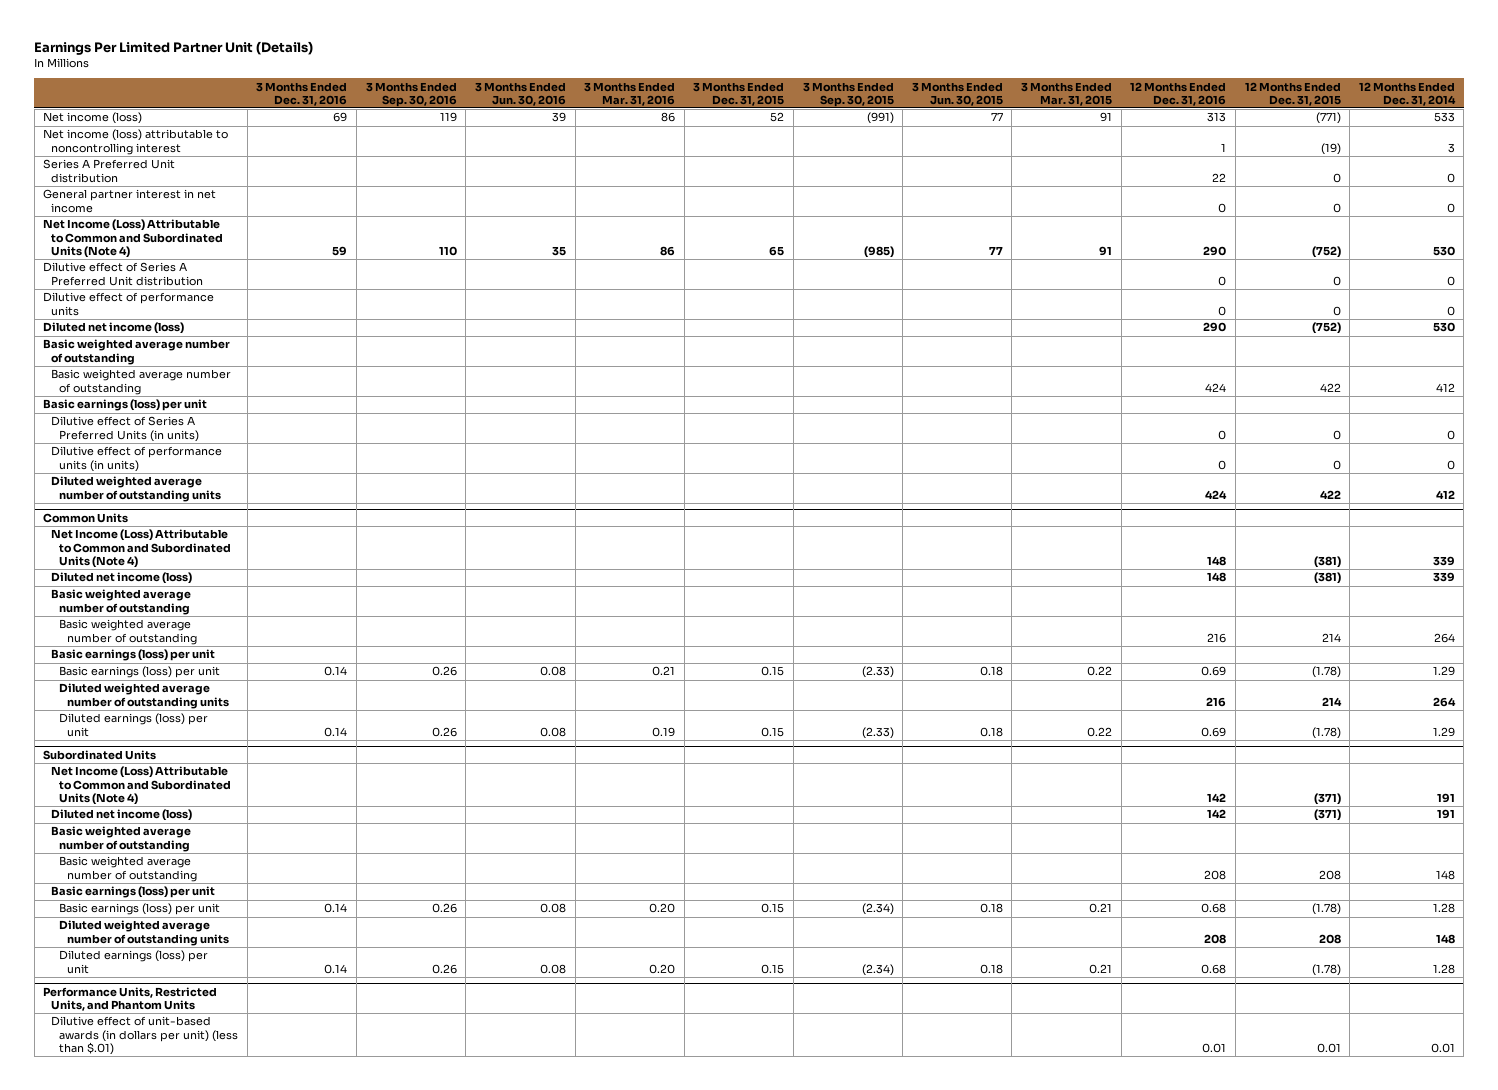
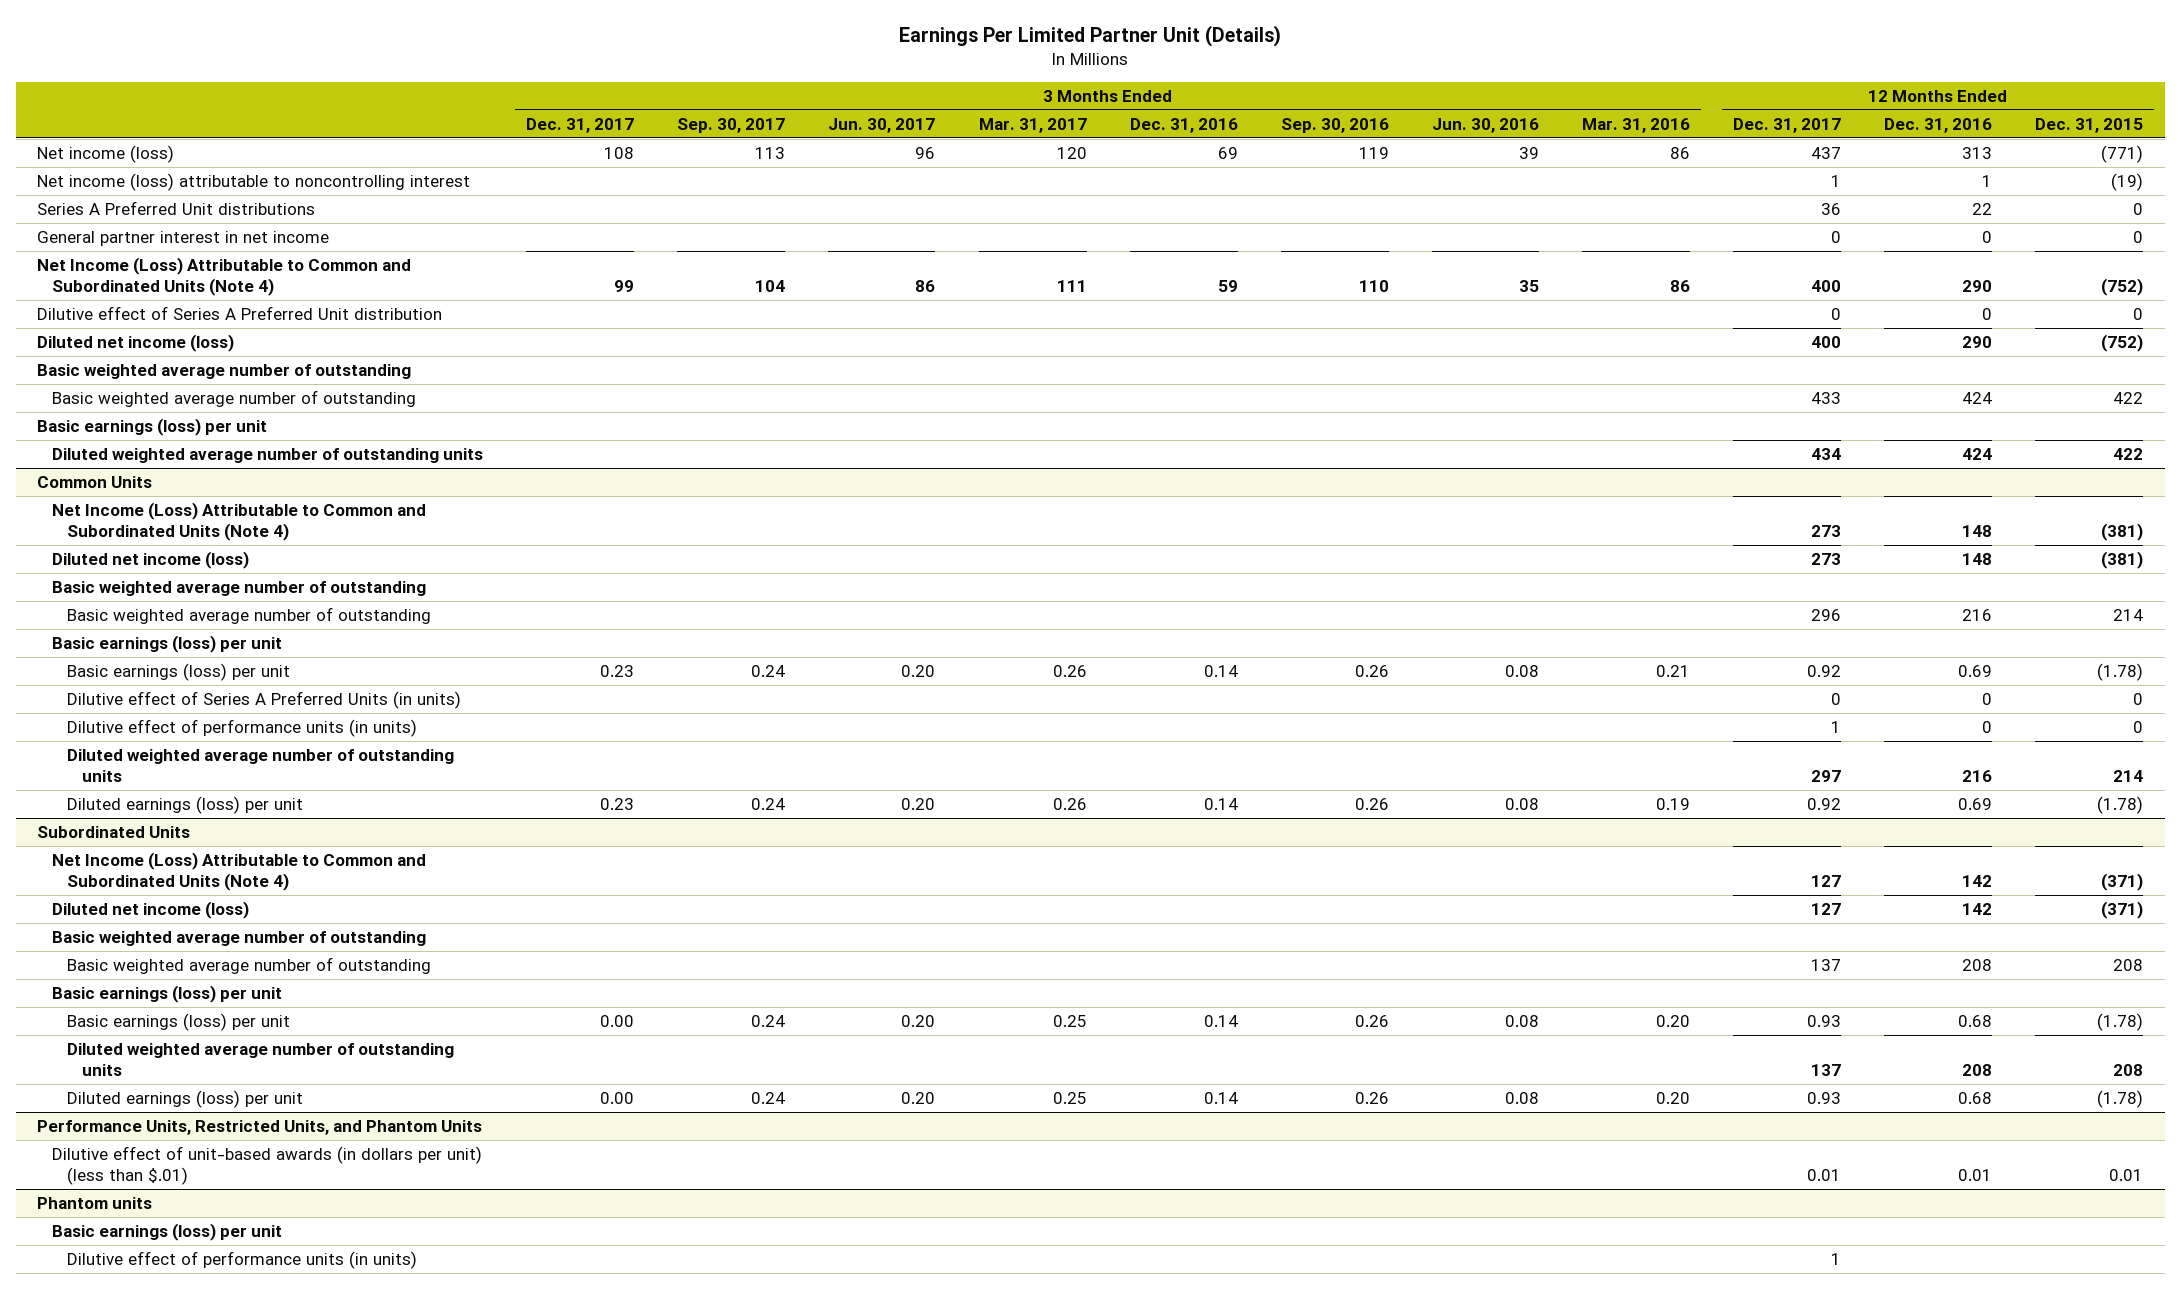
- | 3 Months Ended Dec. 31, 2016 | 3 Months Ended Sep. 30, 2016 | 3 Months Ended Jun. 30, 2016 | 3 Months Ended Mar. 31, 2016 | 3 Months Ended Dec. 31, 2015 | 3 Months Ended Sep. 30, 2015 | 3 Months Ended Jun. 30, 2015 | 3 Months Ended Mar. 31, 2015 | 12 Months Ended Dec. 31, 2016 | 12 Months Ended Dec. 31, 2015 | 12 Months Ended Dec. 31, 2014
+ | 3 Months Ended Dec. 31, 2017 | 3 Months Ended Sep. 30, 2017 | 3 Months Ended Jun. 30, 2017 | 3 Months Ended Mar. 31, 2017 | 3 Months Ended Dec. 31, 2016 | 3 Months Ended Sep. 30, 2016 | 3 Months Ended Jun. 30, 2016 | 3 Months Ended Mar. 31, 2016 | 12 Months Ended Dec. 31, 2017 | 12 Months Ended Dec. 31, 2016 | 12 Months Ended Dec. 31, 2015
- Series A Preferred Unit distribution | | | | | | | | | 22 | 0 | 0
+ Series A Preferred Unit distributions | | | | | | | | | 36 | 22 | 0
- Dilutive effect of performance units | | | | | | | | | 0 | 0 | 0
- Dilutive effect of Series A Preferred Units (in units) | | | | | | | | | 0 | 0 | 0
- Dilutive effect of performance units (in units) | | | | | | | | | 0 | 0 | 0
@ Common Units
+ Dilutive effect of Series A Preferred Units (in units) | | | | | | | | | 0 | 0 | 0
+ Dilutive effect of performance units (in units) | | | | | | | | | 1 | 0 | 0
+ Phantom units
+ Basic earnings (loss) per unit
+ Dilutive effect of performance units (in units) | | | | | | | | | 1 | |

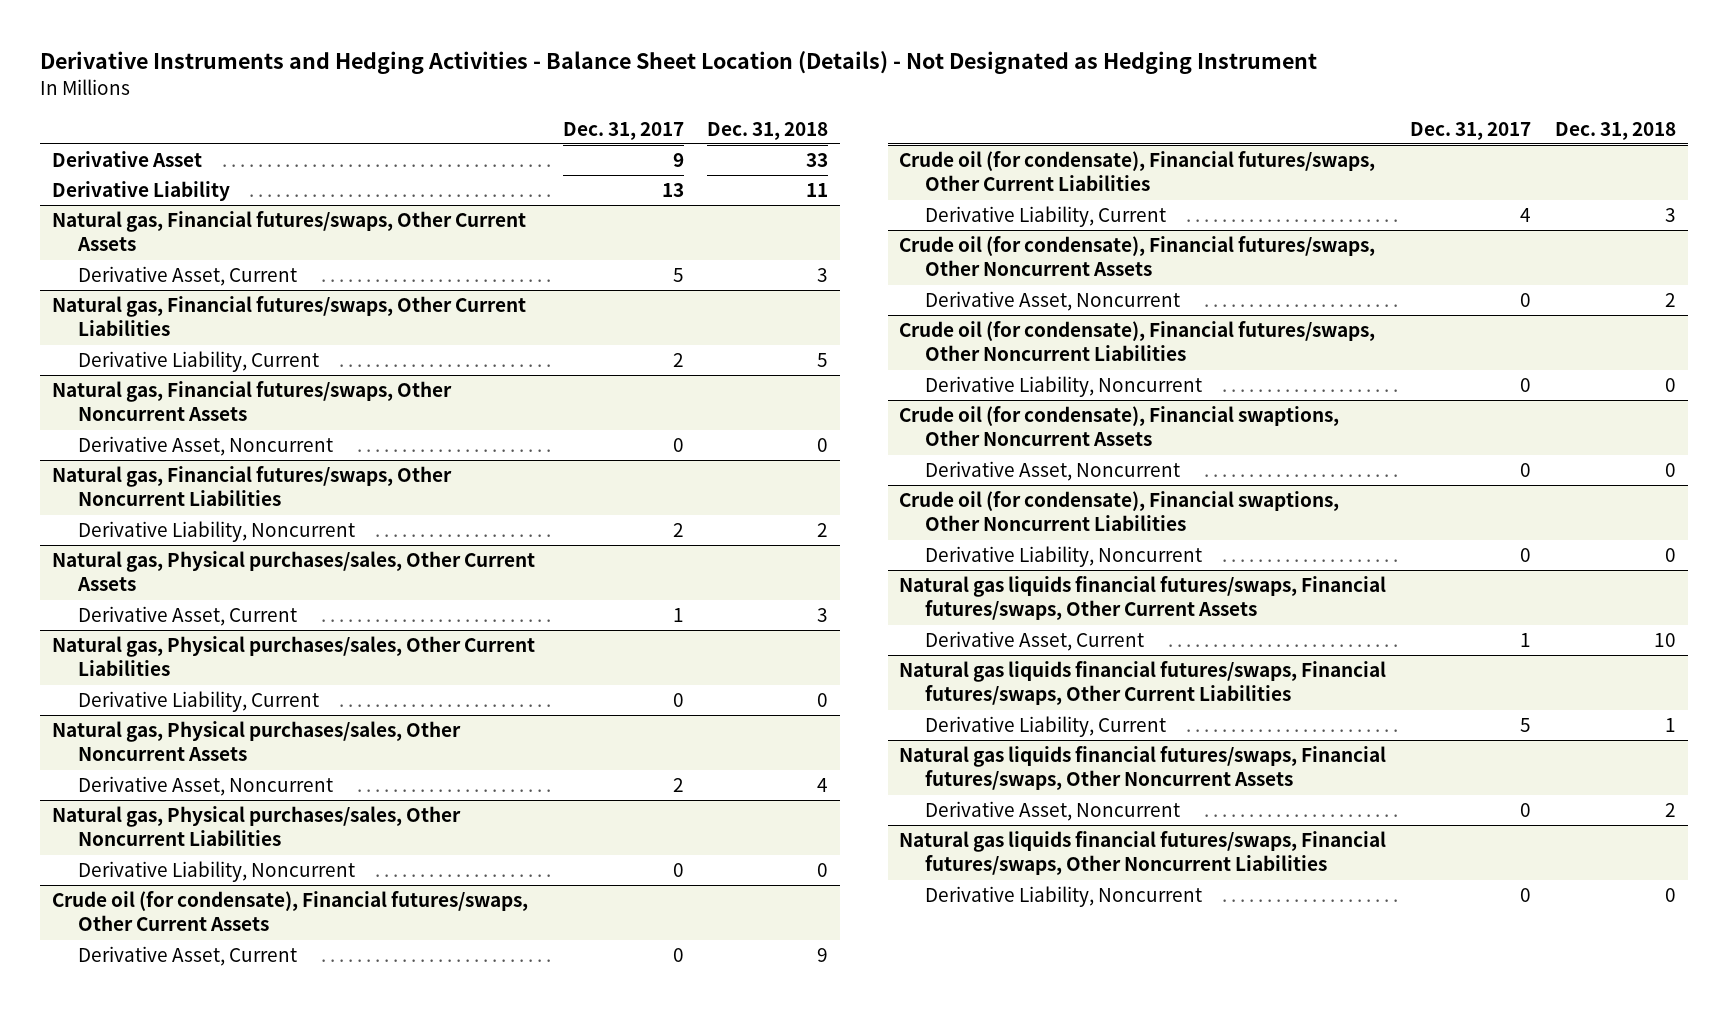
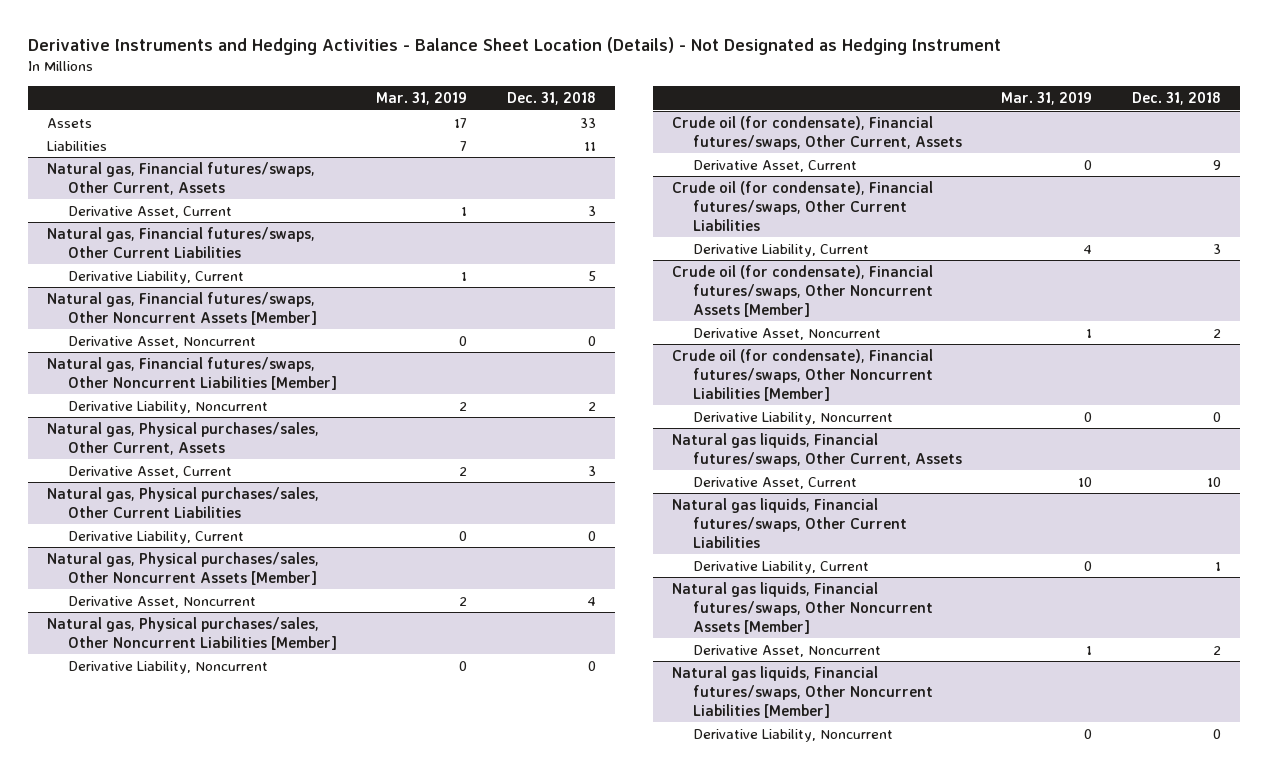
- | Dec. 31, 2017 | Dec. 31, 2018
+ | Mar. 31, 2019 | Dec. 31, 2018
- Derivative Asset | 9 | 33
- Derivative Liability | 13 | 11
- Natural gas, Financial futures/swaps, Other Current Assets
+ Assets | 17 | 33
+ Liabilities | 7 | 11
+ Natural gas, Financial futures/swaps, Other Current, Assets
- Natural gas, Financial futures/swaps, Other Noncurrent Assets
+ Natural gas, Financial futures/swaps, Other Noncurrent Assets [Member]
- Natural gas, Financial futures/swaps, Other Noncurrent Liabilities
+ Natural gas, Financial futures/swaps, Other Noncurrent Liabilities [Member]
- Natural gas, Physical purchases/sales, Other Current Assets
+ Natural gas, Physical purchases/sales, Other Current, Assets
- Natural gas, Physical purchases/sales, Other Noncurrent Assets
+ Natural gas, Physical purchases/sales, Other Noncurrent Assets [Member]
- Natural gas, Physical purchases/sales, Other Noncurrent Liabilities
+ Natural gas, Physical purchases/sales, Other Noncurrent Liabilities [Member]
- Crude oil (for condensate), Financial futures/swaps, Other Current Assets
+ Crude oil (for condensate), Financial futures/swaps, Other Current, Assets
- Crude oil (for condensate), Financial futures/swaps, Other Noncurrent Assets
+ Crude oil (for condensate), Financial futures/swaps, Other Noncurrent Assets [Member]
- Crude oil (for condensate), Financial futures/swaps, Other Noncurrent Liabilities
- Derivative Liability, Noncurrent | 0 | 0
- Crude oil (for condensate), Financial swaptions, Other Noncurrent Assets
- Derivative Asset, Noncurrent | 0 | 0
- Crude oil (for condensate), Financial swaptions, Other Noncurrent Liabilities
+ Crude oil (for condensate), Financial futures/swaps, Other Noncurrent Liabilities [Member]
- Natural gas liquids financial futures/swaps, Financial futures/swaps, Other Current Assets
+ Natural gas liquids, Financial futures/swaps, Other Current, Assets
- Natural gas liquids financial futures/swaps, Financial futures/swaps, Other Current Liabilities
+ Natural gas liquids, Financial futures/swaps, Other Current Liabilities
- Natural gas liquids financial futures/swaps, Financial futures/swaps, Other Noncurrent Assets
+ Natural gas liquids, Financial futures/swaps, Other Noncurrent Assets [Member]
- Natural gas liquids financial futures/swaps, Financial futures/swaps, Other Noncurrent Liabilities
+ Natural gas liquids, Financial futures/swaps, Other Noncurrent Liabilities [Member]

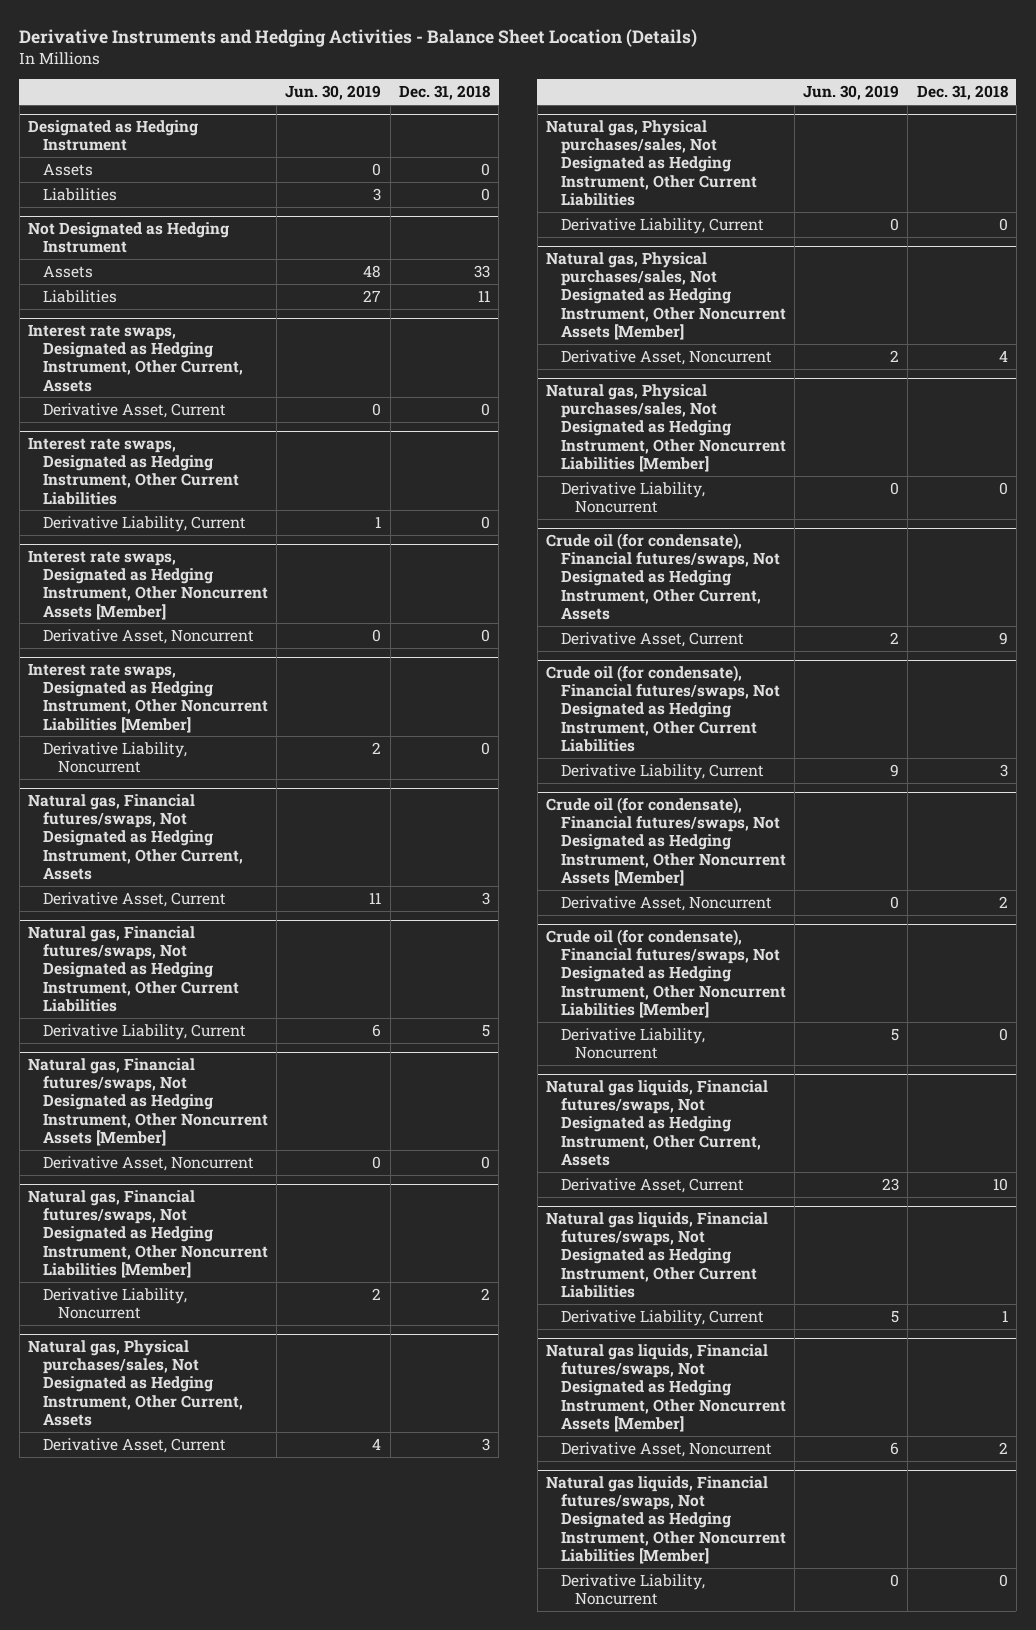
- Derivative Instruments and Hedging Activities - Balance Sheet Location (Details) - Not Designated as Hedging Instrument
+ Derivative Instruments and Hedging Activities - Balance Sheet Location (Details)
- | Mar. 31, 2019 | Dec. 31, 2018
+ | Jun. 30, 2019 | Dec. 31, 2018
+ Designated as Hedging Instrument
+ Assets | 0 | 0
+ Liabilities | 3 | 0
+ Not Designated as Hedging Instrument
- Natural gas, Financial futures/swaps, Other Current, Assets
+ Interest rate swaps, Designated as Hedging Instrument, Other Current, Assets
+ Derivative Asset, Current | 0 | 0
+ Interest rate swaps, Designated as Hedging Instrument, Other Current Liabilities
+ Derivative Liability, Current | 1 | 0
+ Interest rate swaps, Designated as Hedging Instrument, Other Noncurrent Assets [Member]
+ Derivative Asset, Noncurrent | 0 | 0
+ Interest rate swaps, Designated as Hedging Instrument, Other Noncurrent Liabilities [Member]
+ Derivative Liability, Noncurrent | 2 | 0
+ Natural gas, Financial futures/swaps, Not Designated as Hedging Instrument, Other Current, Assets
- Natural gas, Financial futures/swaps, Other Current Liabilities
+ Natural gas, Financial futures/swaps, Not Designated as Hedging Instrument, Other Current Liabilities
- Natural gas, Financial futures/swaps, Other Noncurrent Assets [Member]
+ Natural gas, Financial futures/swaps, Not Designated as Hedging Instrument, Other Noncurrent Assets [Member]
- Natural gas, Financial futures/swaps, Other Noncurrent Liabilities [Member]
+ Natural gas, Financial futures/swaps, Not Designated as Hedging Instrument, Other Noncurrent Liabilities [Member]
- Natural gas, Physical purchases/sales, Other Current, Assets
+ Natural gas, Physical purchases/sales, Not Designated as Hedging Instrument, Other Current, Assets
- Natural gas, Physical purchases/sales, Other Current Liabilities
+ Natural gas, Physical purchases/sales, Not Designated as Hedging Instrument, Other Current Liabilities
- Natural gas, Physical purchases/sales, Other Noncurrent Assets [Member]
+ Natural gas, Physical purchases/sales, Not Designated as Hedging Instrument, Other Noncurrent Assets [Member]
- Natural gas, Physical purchases/sales, Other Noncurrent Liabilities [Member]
+ Natural gas, Physical purchases/sales, Not Designated as Hedging Instrument, Other Noncurrent Liabilities [Member]
- Crude oil (for condensate), Financial futures/swaps, Other Current, Assets
+ Crude oil (for condensate), Financial futures/swaps, Not Designated as Hedging Instrument, Other Current, Assets
- Crude oil (for condensate), Financial futures/swaps, Other Current Liabilities
+ Crude oil (for condensate), Financial futures/swaps, Not Designated as Hedging Instrument, Other Current Liabilities
- Crude oil (for condensate), Financial futures/swaps, Other Noncurrent Assets [Member]
+ Crude oil (for condensate), Financial futures/swaps, Not Designated as Hedging Instrument, Other Noncurrent Assets [Member]
- Crude oil (for condensate), Financial futures/swaps, Other Noncurrent Liabilities [Member]
+ Crude oil (for condensate), Financial futures/swaps, Not Designated as Hedging Instrument, Other Noncurrent Liabilities [Member]
- Natural gas liquids, Financial futures/swaps, Other Current, Assets
+ Natural gas liquids, Financial futures/swaps, Not Designated as Hedging Instrument, Other Current, Assets
- Natural gas liquids, Financial futures/swaps, Other Current Liabilities
+ Natural gas liquids, Financial futures/swaps, Not Designated as Hedging Instrument, Other Current Liabilities
- Natural gas liquids, Financial futures/swaps, Other Noncurrent Assets [Member]
+ Natural gas liquids, Financial futures/swaps, Not Designated as Hedging Instrument, Other Noncurrent Assets [Member]
- Natural gas liquids, Financial futures/swaps, Other Noncurrent Liabilities [Member]
+ Natural gas liquids, Financial futures/swaps, Not Designated as Hedging Instrument, Other Noncurrent Liabilities [Member]

